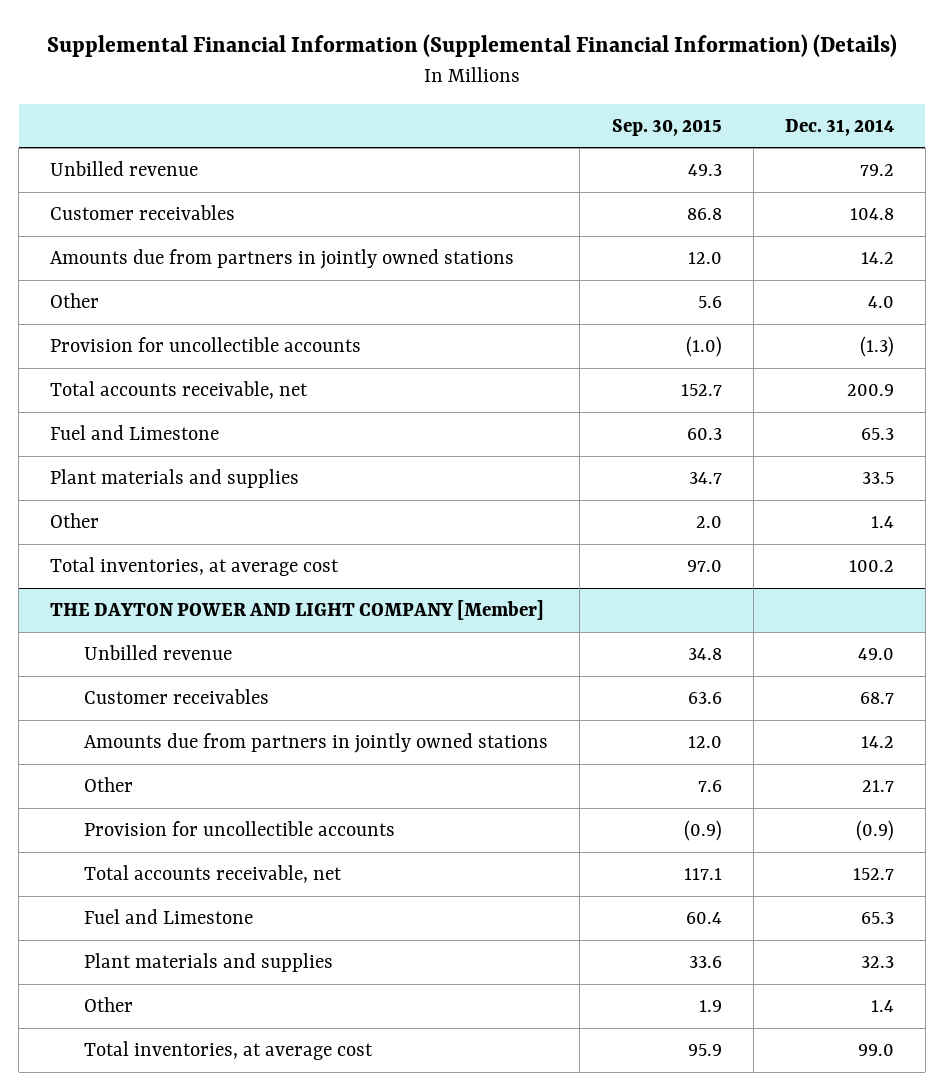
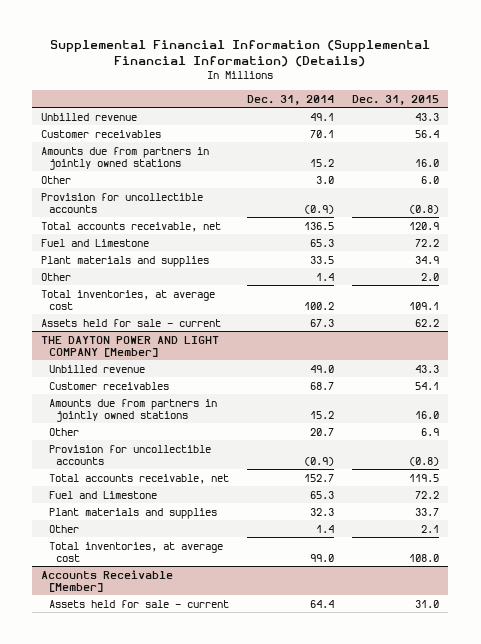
- | Sep. 30, 2015 | Dec. 31, 2014
+ | Dec. 31, 2014 | Dec. 31, 2015
- Unbilled revenue | 49.3 | 79.2
- Customer receivables | 86.8 | 104.8
- Amounts due from partners in jointly owned stations | 12.0 | 14.2
- Other | 5.6 | 4.0
- Provision for uncollectible accounts | (1.0) | (1.3)
- Total accounts receivable, net | 152.7 | 200.9
+ Unbilled revenue | 49.1 | 43.3
+ Customer receivables | 70.1 | 56.4
+ Amounts due from partners in jointly owned stations | 15.2 | 16.0
+ Other | 3.0 | 6.0
+ Provision for uncollectible accounts | (0.9) | (0.8)
+ Total accounts receivable, net | 136.5 | 120.9
+ Assets held for sale - current | 67.3 | 62.2
@ THE DAYTON POWER AND LIGHT COMPANY [Member]
- Amounts due from partners in jointly owned stations | 12.0 | 14.2
- Other | 7.6 | 21.7
+ Amounts due from partners in jointly owned stations | 15.2 | 16.0
+ Other | 20.7 | 6.9
+ Accounts Receivable [Member]
+ Assets held for sale - current | 64.4 | 31.0

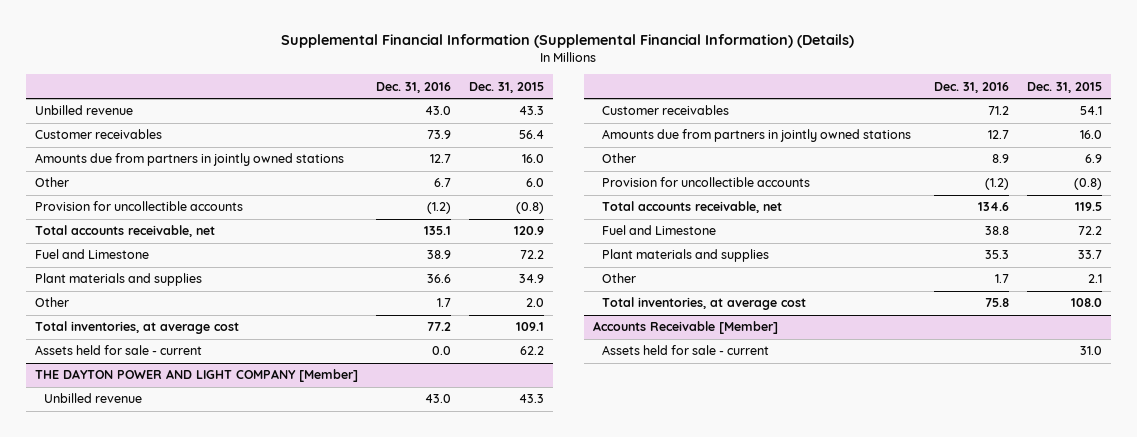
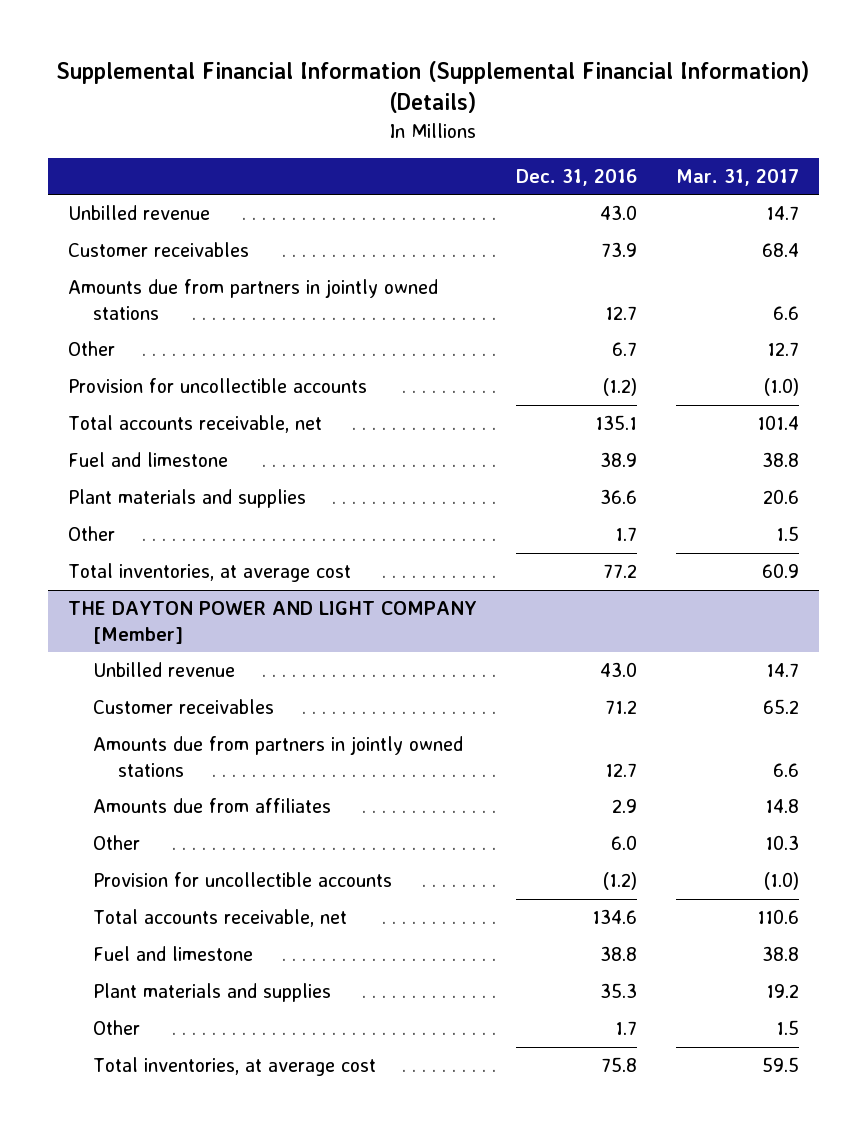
- | Dec. 31, 2016 | Dec. 31, 2015
+ | Dec. 31, 2016 | Mar. 31, 2017
- Fuel and Limestone | 38.9 | 72.2
+ Fuel and limestone | 38.9 | 38.8
- Assets held for sale - current | 0.0 | 62.2
@ THE DAYTON POWER AND LIGHT COMPANY [Member]
- Other | 8.9 | 6.9
+ Amounts due from affiliates | 2.9 | 14.8
+ Other | 6.0 | 10.3
- Fuel and Limestone | 38.8 | 72.2
+ Fuel and limestone | 38.8 | 38.8
- Accounts Receivable [Member]
- Assets held for sale - current | | 31.0

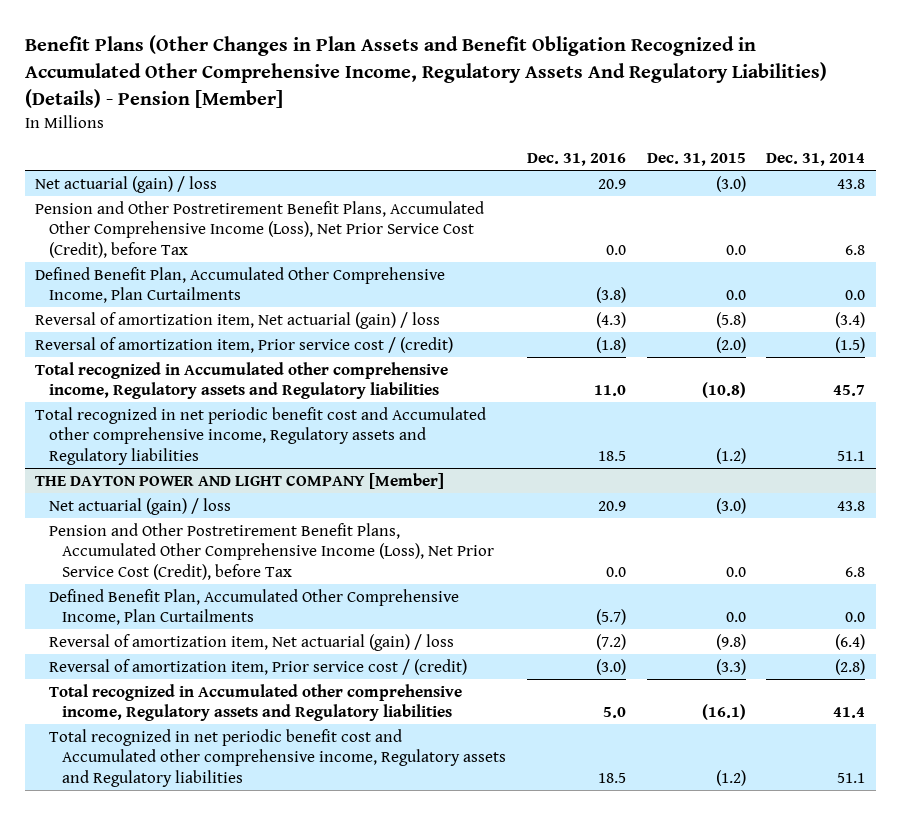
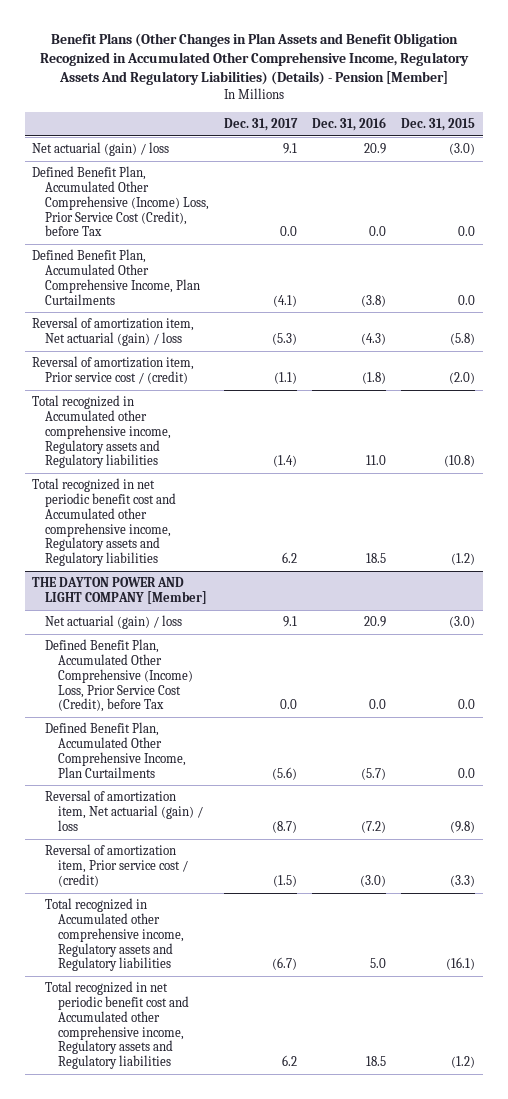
- | Dec. 31, 2016 | Dec. 31, 2015 | Dec. 31, 2014
+ | Dec. 31, 2017 | Dec. 31, 2016 | Dec. 31, 2015
- Pension and Other Postretirement Benefit Plans, Accumulated Other Comprehensive Income (Loss), Net Prior Service Cost (Credit), before Tax | 0.0 | 0.0 | 6.8
+ Defined Benefit Plan, Accumulated Other Comprehensive (Income) Loss, Prior Service Cost (Credit), before Tax | 0.0 | 0.0 | 0.0
@ THE DAYTON POWER AND LIGHT COMPANY [Member]
- Pension and Other Postretirement Benefit Plans, Accumulated Other Comprehensive Income (Loss), Net Prior Service Cost (Credit), before Tax | 0.0 | 0.0 | 6.8
+ Defined Benefit Plan, Accumulated Other Comprehensive (Income) Loss, Prior Service Cost (Credit), before Tax | 0.0 | 0.0 | 0.0

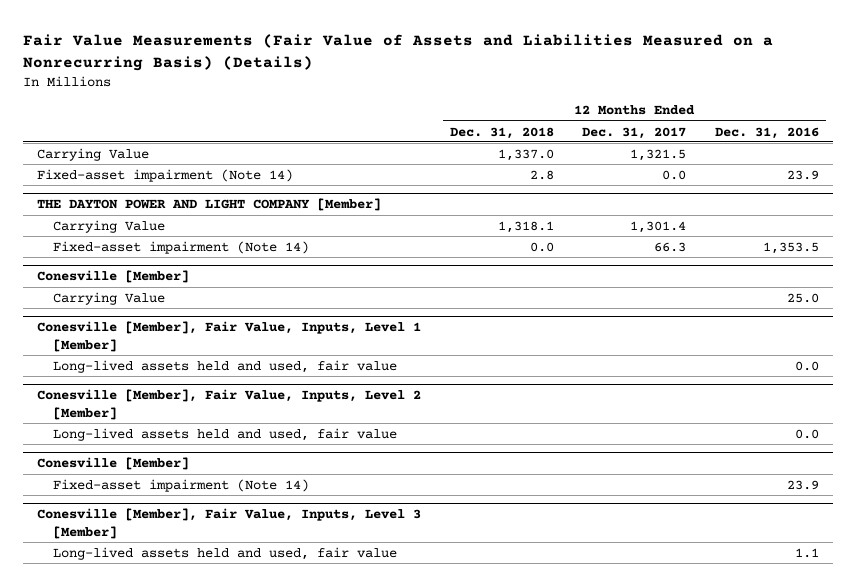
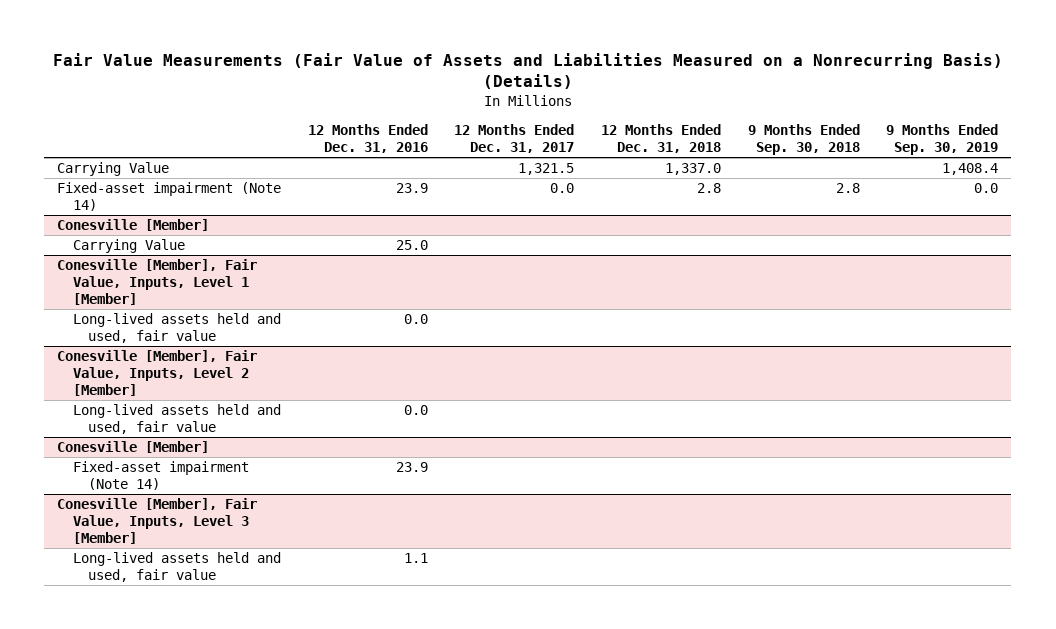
- | 12 Months Ended Dec. 31, 2018 | 12 Months Ended Dec. 31, 2017 | 12 Months Ended Dec. 31, 2016
+ | 12 Months Ended Dec. 31, 2016 | 12 Months Ended Dec. 31, 2017 | 12 Months Ended Dec. 31, 2018 | 9 Months Ended Sep. 30, 2018 | 9 Months Ended Sep. 30, 2019
- THE DAYTON POWER AND LIGHT COMPANY [Member]
- Carrying Value | 1,318.1 | 1,301.4 |
- Fixed-asset impairment (Note 14) | 0.0 | 66.3 | 1,353.5

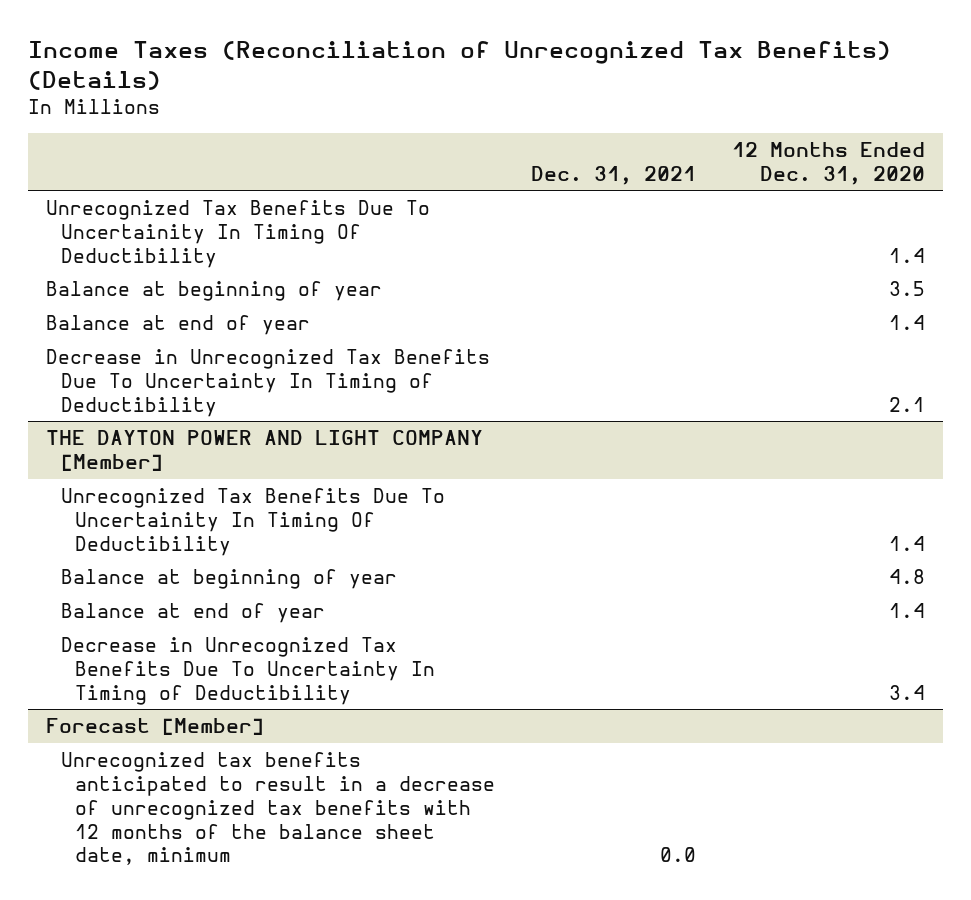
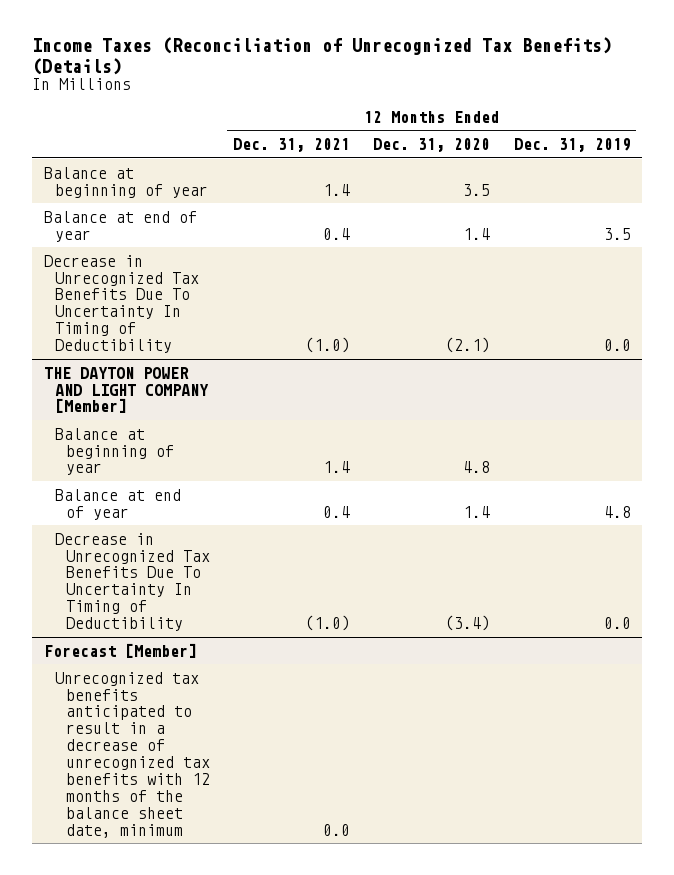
- | Dec. 31, 2021 | 12 Months Ended Dec. 31, 2020
+ | 12 Months Ended Dec. 31, 2021 | 12 Months Ended Dec. 31, 2020 | 12 Months Ended Dec. 31, 2019
- Unrecognized Tax Benefits Due To Uncertainity In Timing Of Deductibility | | 1.4
- Decrease in Unrecognized Tax Benefits Due To Uncertainty In Timing of Deductibility | | 2.1
+ Decrease in Unrecognized Tax Benefits Due To Uncertainty In Timing of Deductibility | (1.0) | (2.1) | 0.0
@ THE DAYTON POWER AND LIGHT COMPANY [Member]
- Unrecognized Tax Benefits Due To Uncertainity In Timing Of Deductibility | | 1.4
- Decrease in Unrecognized Tax Benefits Due To Uncertainty In Timing of Deductibility | | 3.4
+ Decrease in Unrecognized Tax Benefits Due To Uncertainty In Timing of Deductibility | (1.0) | (3.4) | 0.0

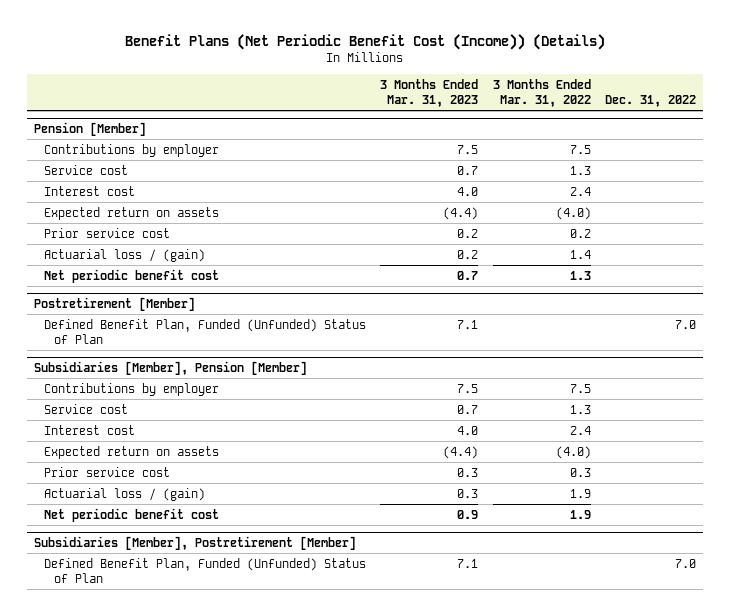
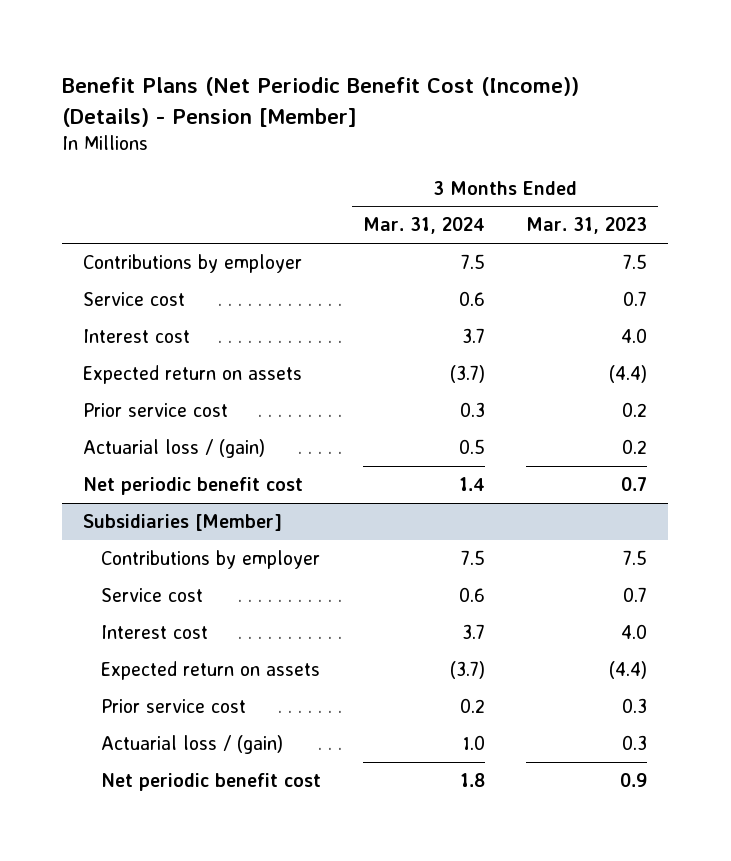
- Benefit Plans (Net Periodic Benefit Cost (Income)) (Details)
+ Benefit Plans (Net Periodic Benefit Cost (Income)) (Details) - Pension [Member]
- | 3 Months Ended Mar. 31, 2023 | 3 Months Ended Mar. 31, 2022 | Dec. 31, 2022
+ | 3 Months Ended Mar. 31, 2024 | 3 Months Ended Mar. 31, 2023
- Pension [Member]
- Postretirement [Member]
- Defined Benefit Plan, Funded (Unfunded) Status of Plan | 7.1 | | 7.0
- Subsidiaries [Member], Pension [Member]
+ Subsidiaries [Member]
- Subsidiaries [Member], Postretirement [Member]
- Defined Benefit Plan, Funded (Unfunded) Status of Plan | 7.1 | | 7.0

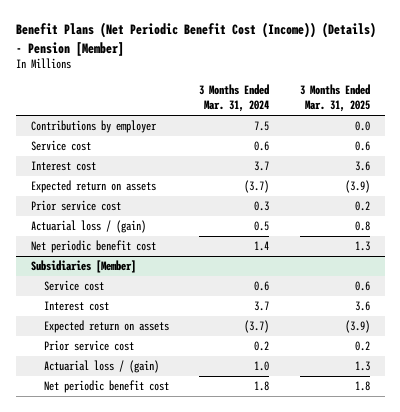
- | 3 Months Ended Mar. 31, 2024 | 3 Months Ended Mar. 31, 2023
+ | 3 Months Ended Mar. 31, 2024 | 3 Months Ended Mar. 31, 2025
@ Subsidiaries [Member]
- Contributions by employer | 7.5 | 7.5

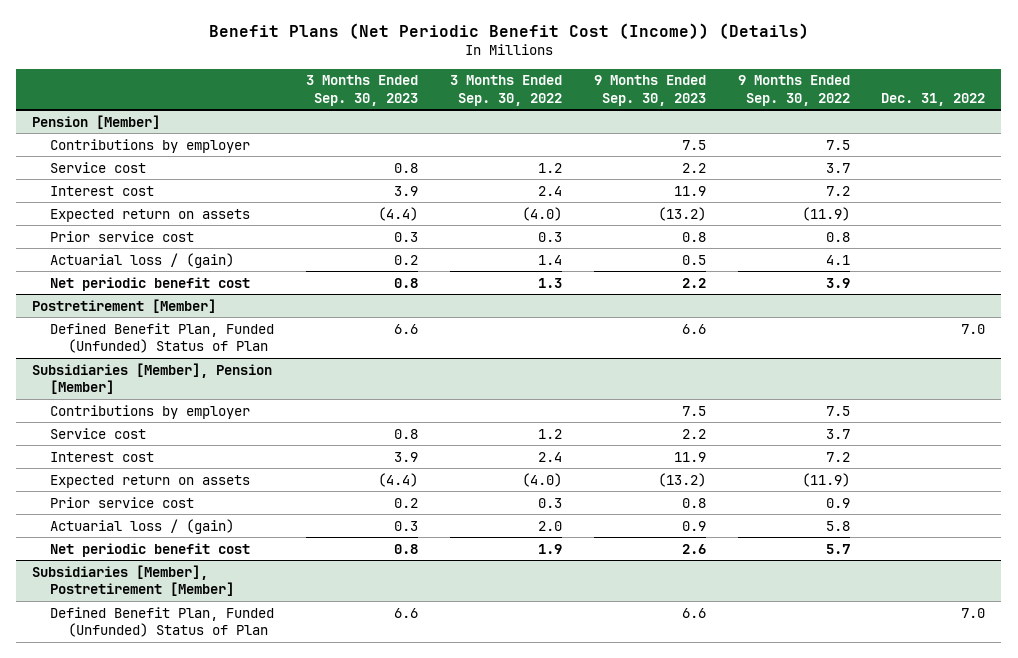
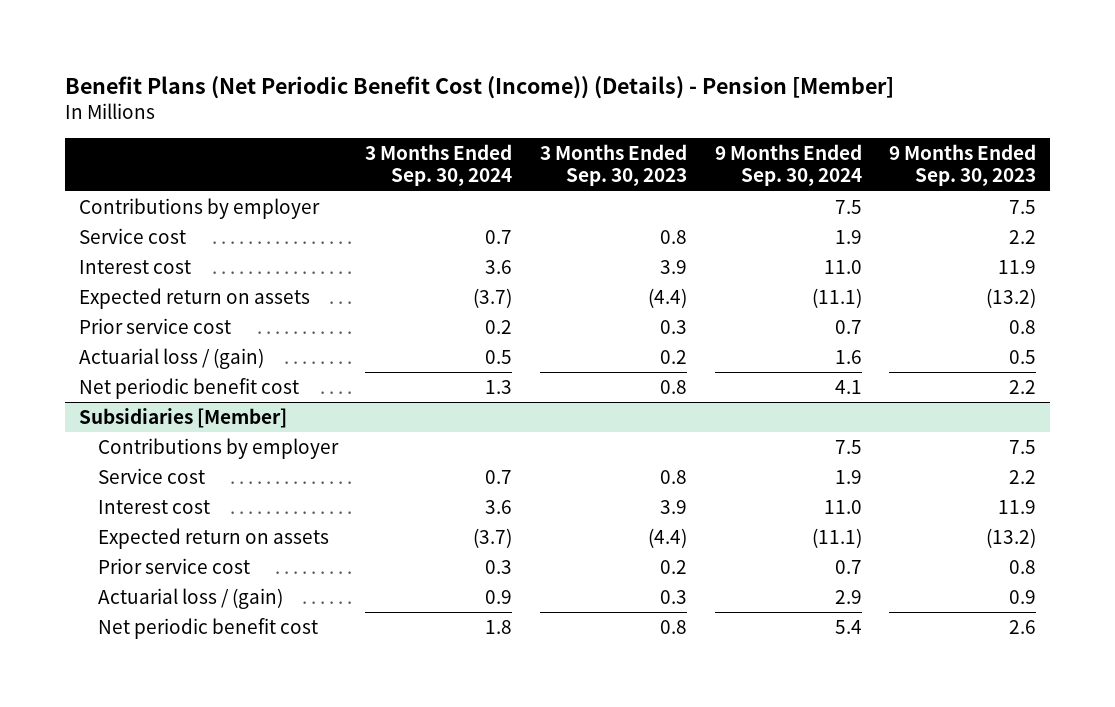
- Benefit Plans (Net Periodic Benefit Cost (Income)) (Details)
+ Benefit Plans (Net Periodic Benefit Cost (Income)) (Details) - Pension [Member]
- | 3 Months Ended Sep. 30, 2023 | 3 Months Ended Sep. 30, 2022 | 9 Months Ended Sep. 30, 2023 | 9 Months Ended Sep. 30, 2022 | Dec. 31, 2022
+ | 3 Months Ended Sep. 30, 2024 | 3 Months Ended Sep. 30, 2023 | 9 Months Ended Sep. 30, 2024 | 9 Months Ended Sep. 30, 2023
- Pension [Member]
- Postretirement [Member]
- Defined Benefit Plan, Funded (Unfunded) Status of Plan | 6.6 | | 6.6 | | 7.0
- Subsidiaries [Member], Pension [Member]
+ Subsidiaries [Member]
- Subsidiaries [Member], Postretirement [Member]
- Defined Benefit Plan, Funded (Unfunded) Status of Plan | 6.6 | | 6.6 | | 7.0

